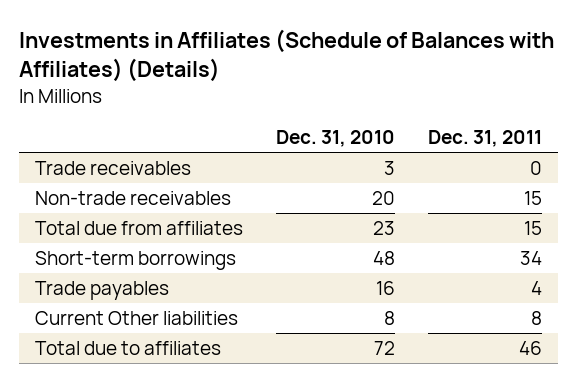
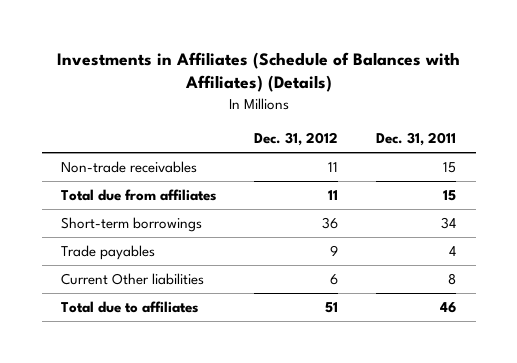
- | Dec. 31, 2010 | Dec. 31, 2011
+ | Dec. 31, 2012 | Dec. 31, 2011
- Trade receivables | 3 | 0

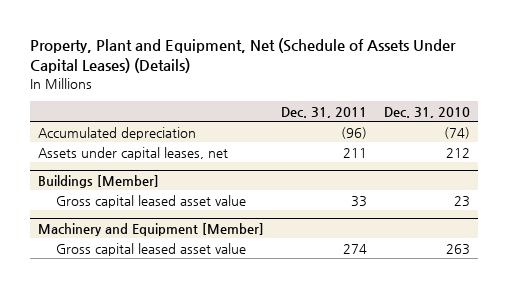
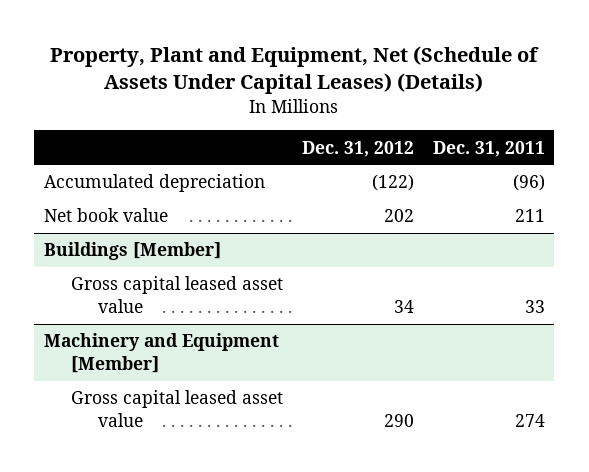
- | Dec. 31, 2011 | Dec. 31, 2010
+ | Dec. 31, 2012 | Dec. 31, 2011
- Assets under capital leases, net | 211 | 212
+ Net book value | 202 | 211

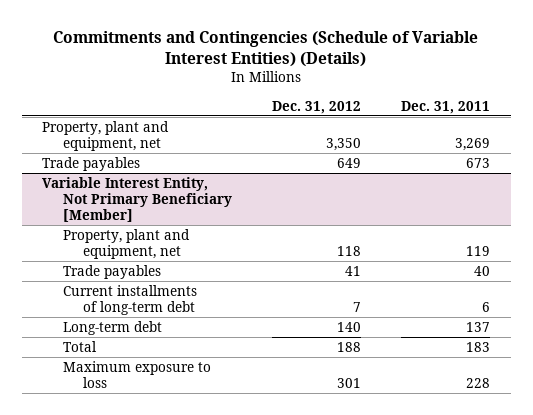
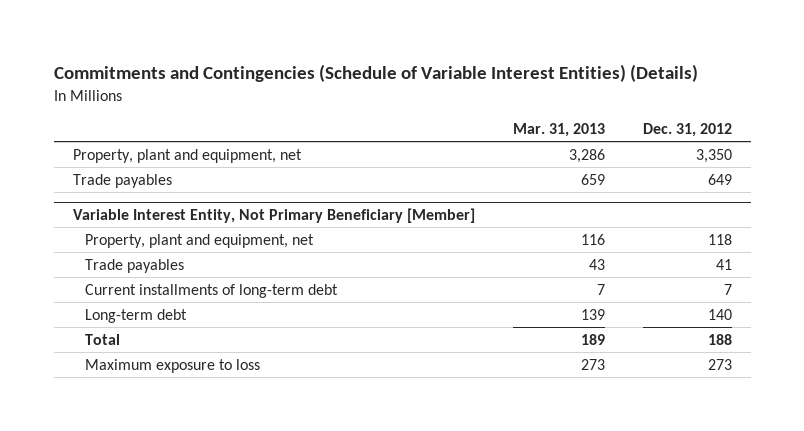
- | Dec. 31, 2012 | Dec. 31, 2011
+ | Mar. 31, 2013 | Dec. 31, 2012
@ Variable Interest Entity, Not Primary Beneficiary [Member]
- Maximum exposure to loss | 301 | 228
+ Maximum exposure to loss | 273 | 273

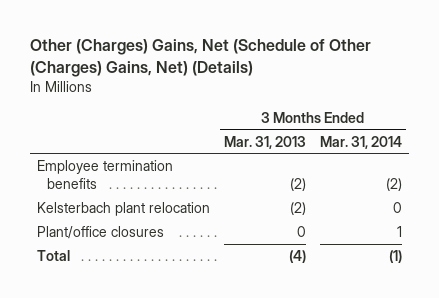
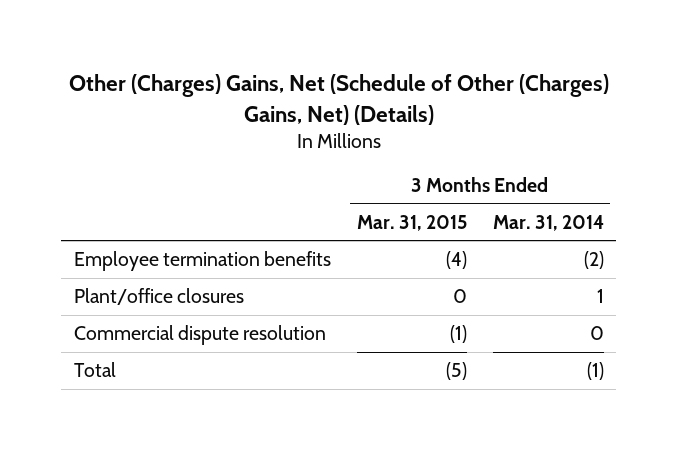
- | 3 Months Ended Mar. 31, 2013 | 3 Months Ended Mar. 31, 2014
+ | 3 Months Ended Mar. 31, 2015 | 3 Months Ended Mar. 31, 2014
- Kelsterbach plant relocation | (2) | 0
+ Commercial dispute resolution | (1) | 0

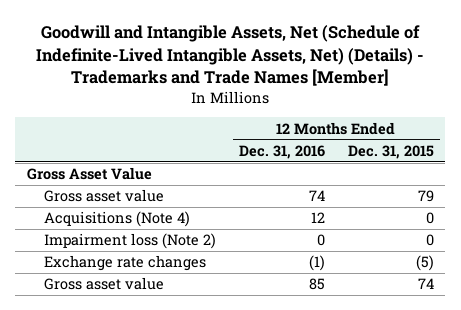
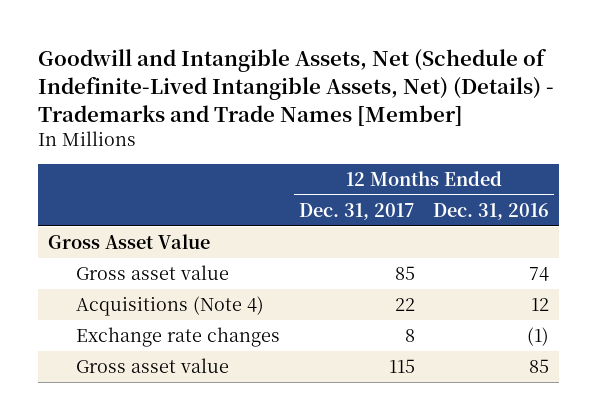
- | 12 Months Ended Dec. 31, 2016 | 12 Months Ended Dec. 31, 2015
+ | 12 Months Ended Dec. 31, 2017 | 12 Months Ended Dec. 31, 2016
- Impairment loss (Note 2) | 0 | 0

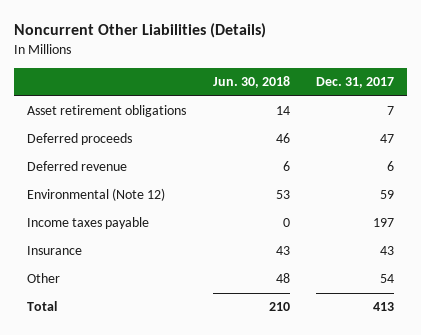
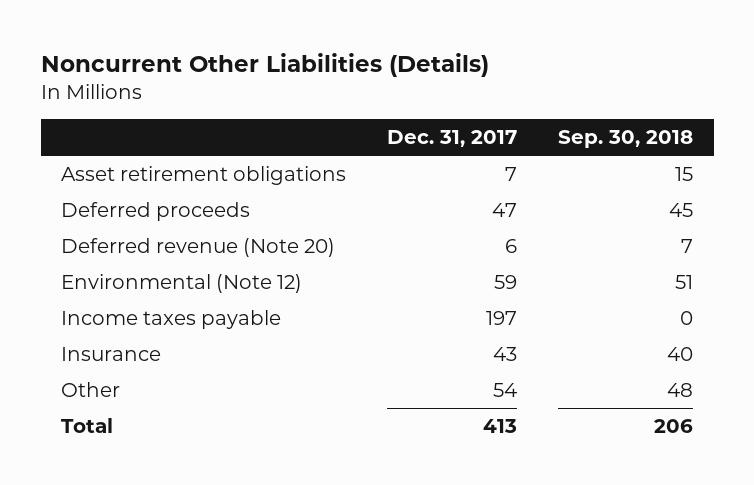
- | Jun. 30, 2018 | Dec. 31, 2017
+ | Dec. 31, 2017 | Sep. 30, 2018
- Deferred revenue | 6 | 6
+ Deferred revenue (Note 20) | 6 | 7

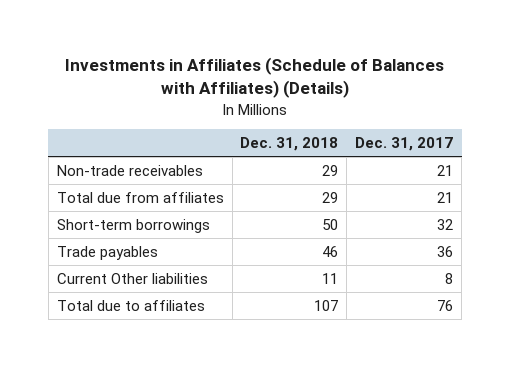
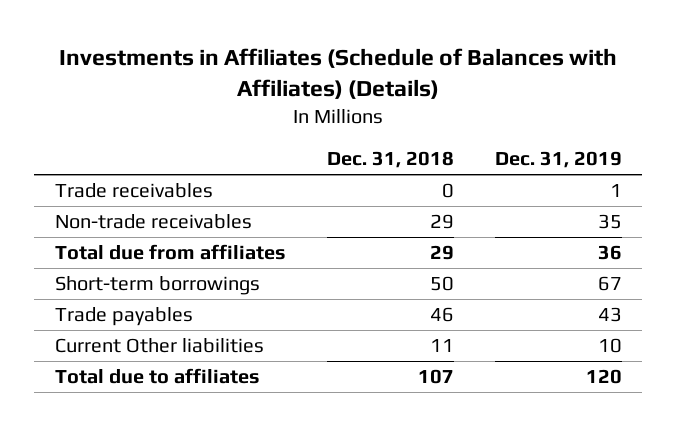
- | Dec. 31, 2018 | Dec. 31, 2017
+ | Dec. 31, 2018 | Dec. 31, 2019
+ Trade receivables | 0 | 1

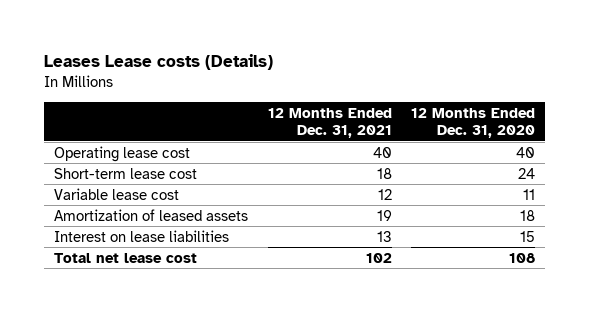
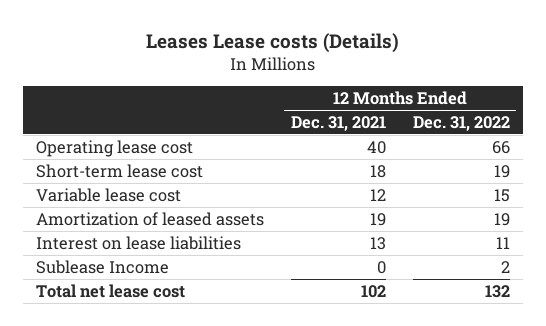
- | 12 Months Ended Dec. 31, 2021 | 12 Months Ended Dec. 31, 2020
+ | 12 Months Ended Dec. 31, 2021 | 12 Months Ended Dec. 31, 2022
+ Sublease Income | 0 | 2

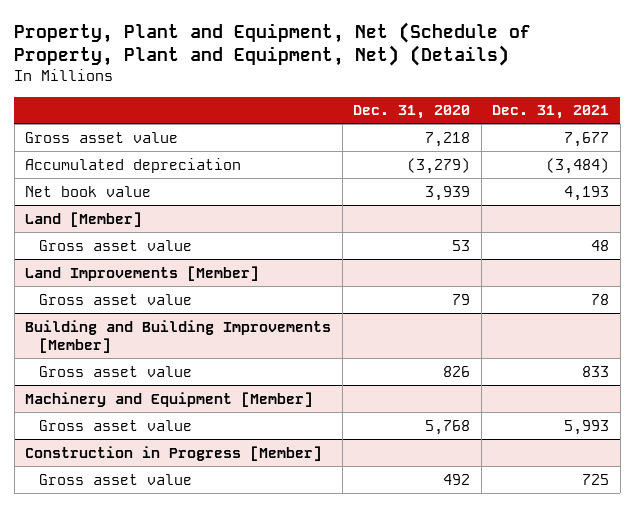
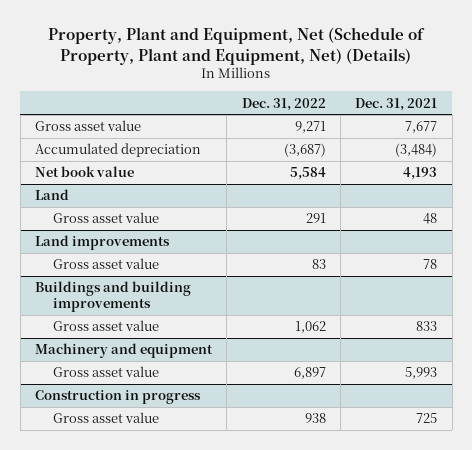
- | Dec. 31, 2020 | Dec. 31, 2021
+ | Dec. 31, 2022 | Dec. 31, 2021
- Land [Member]
+ Land
- Land Improvements [Member]
+ Land improvements
- Building and Building Improvements [Member]
+ Buildings and building improvements
- Machinery and Equipment [Member]
+ Machinery and equipment
- Construction in Progress [Member]
+ Construction in progress

